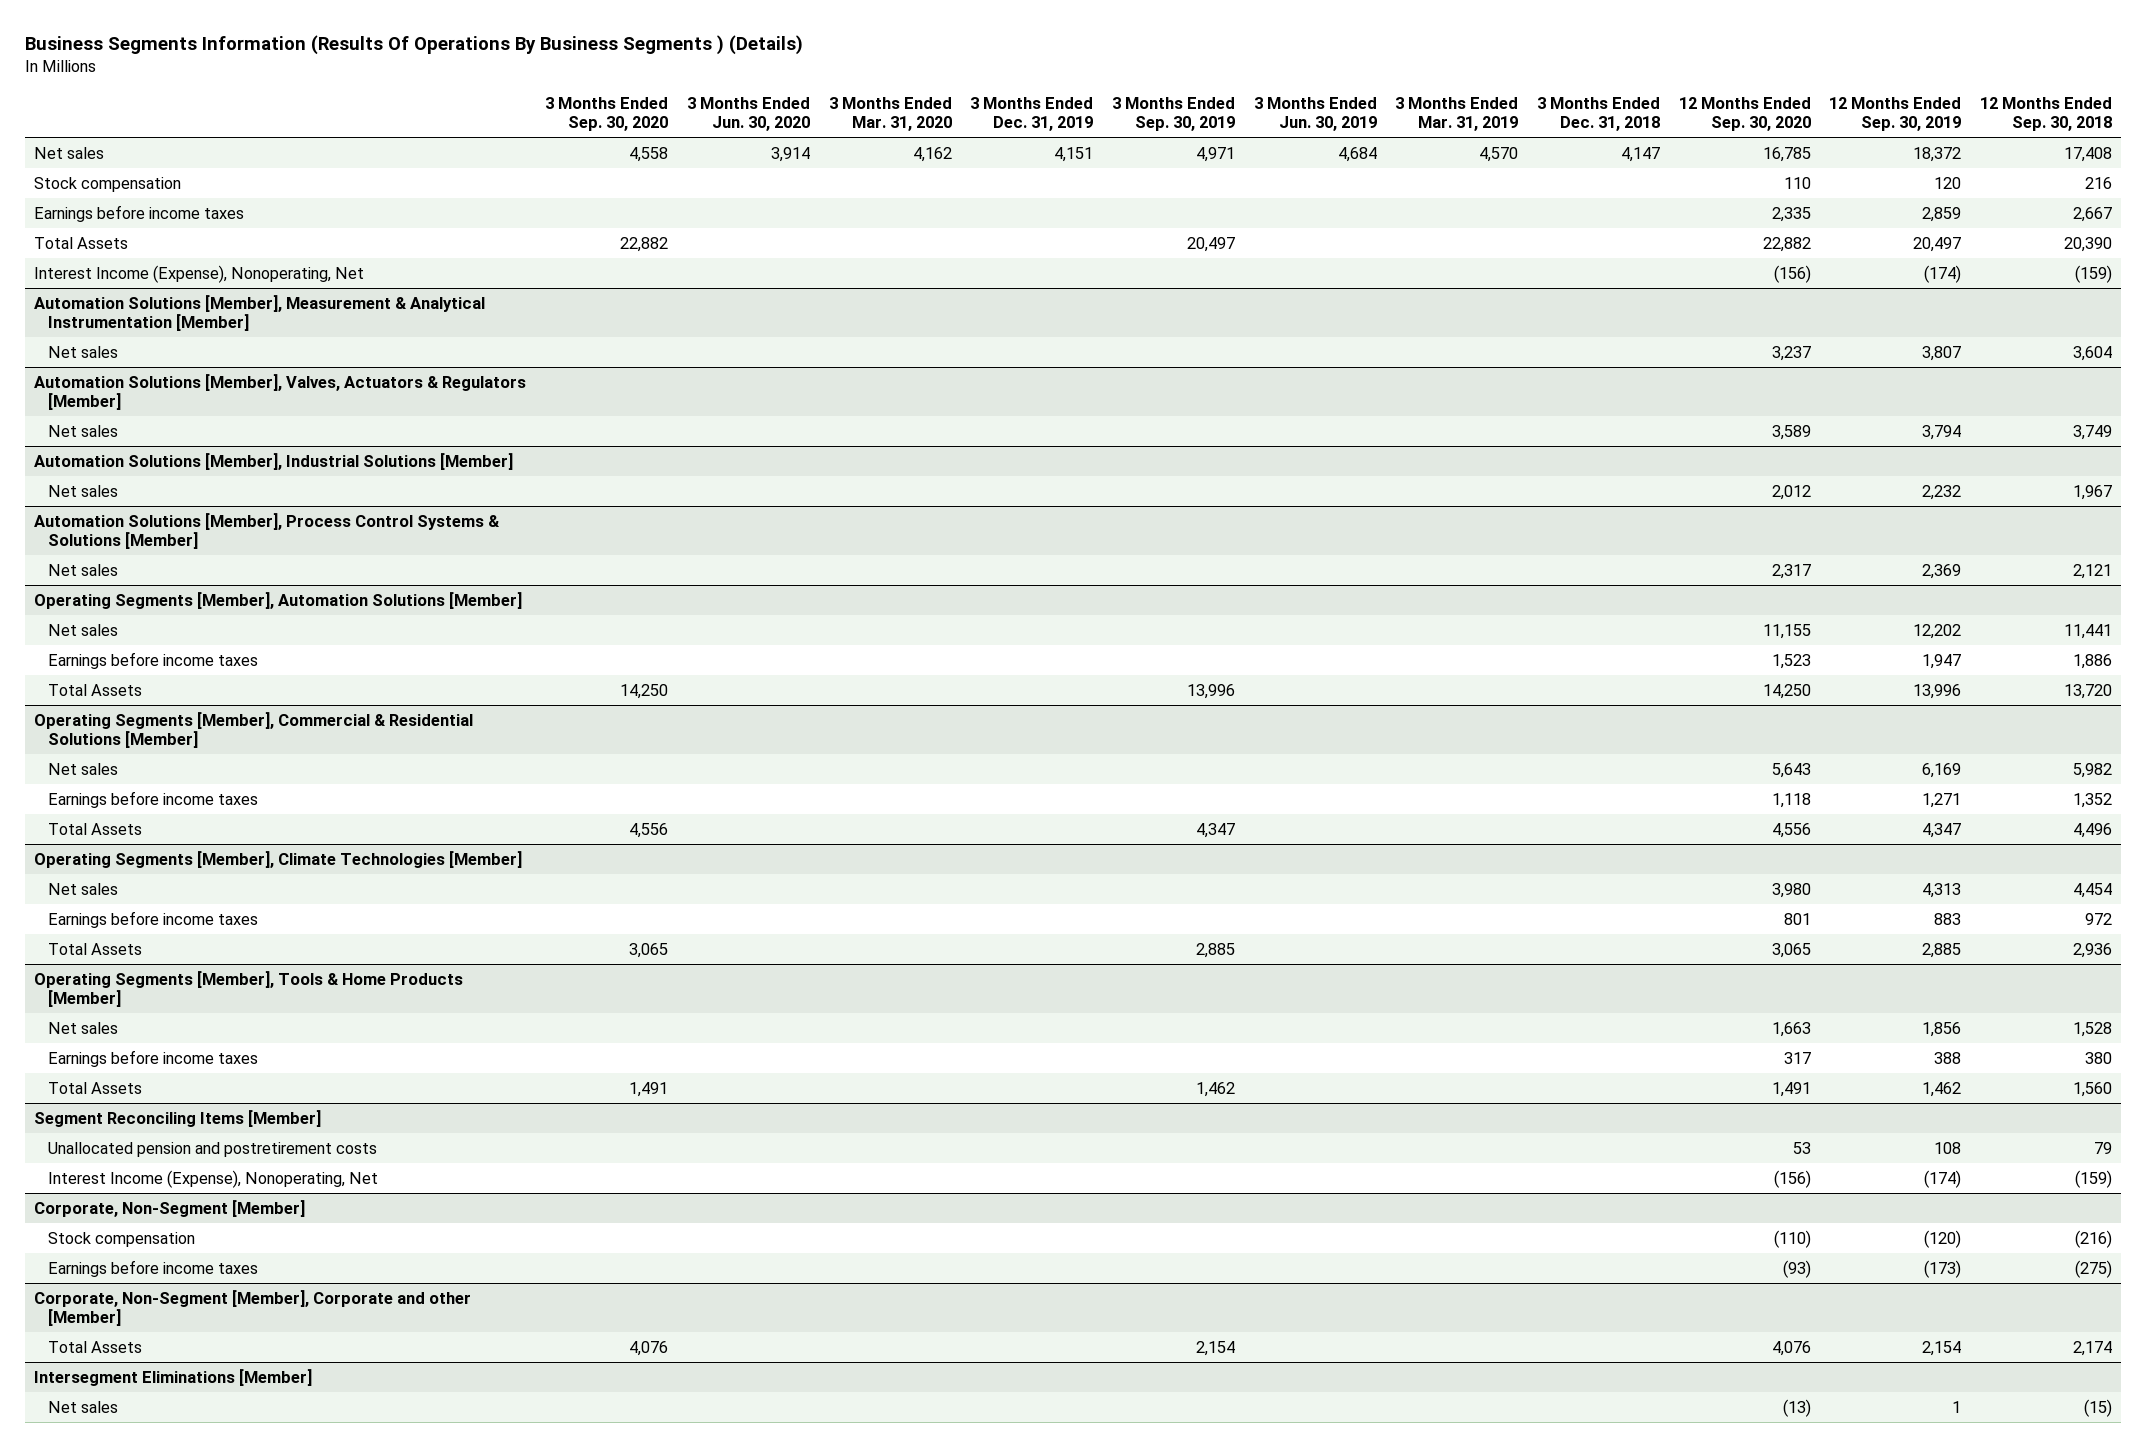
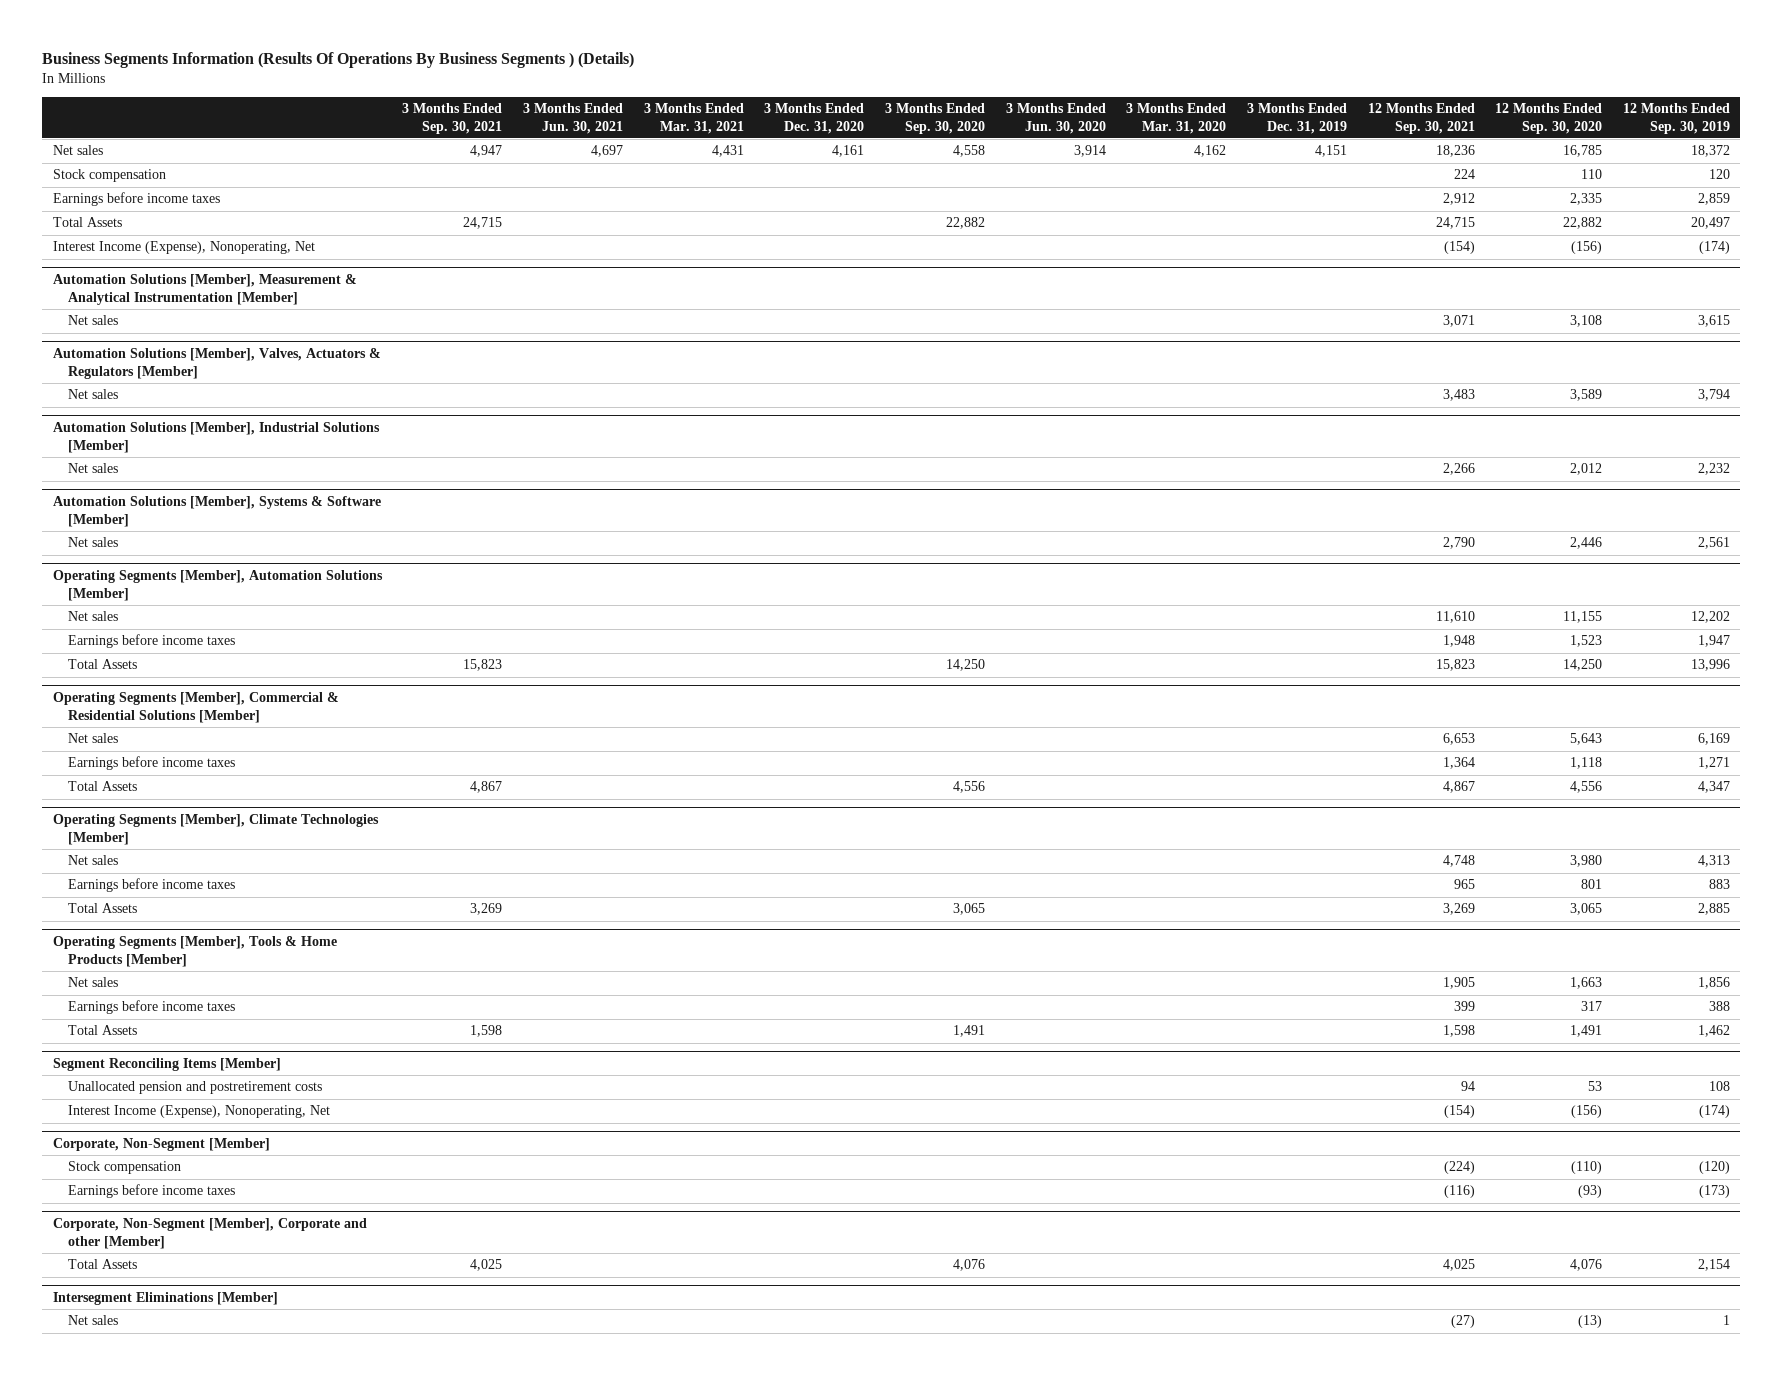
- | 3 Months Ended Sep. 30, 2020 | 3 Months Ended Jun. 30, 2020 | 3 Months Ended Mar. 31, 2020 | 3 Months Ended Dec. 31, 2019 | 3 Months Ended Sep. 30, 2019 | 3 Months Ended Jun. 30, 2019 | 3 Months Ended Mar. 31, 2019 | 3 Months Ended Dec. 31, 2018 | 12 Months Ended Sep. 30, 2020 | 12 Months Ended Sep. 30, 2019 | 12 Months Ended Sep. 30, 2018
+ | 3 Months Ended Sep. 30, 2021 | 3 Months Ended Jun. 30, 2021 | 3 Months Ended Mar. 31, 2021 | 3 Months Ended Dec. 31, 2020 | 3 Months Ended Sep. 30, 2020 | 3 Months Ended Jun. 30, 2020 | 3 Months Ended Mar. 31, 2020 | 3 Months Ended Dec. 31, 2019 | 12 Months Ended Sep. 30, 2021 | 12 Months Ended Sep. 30, 2020 | 12 Months Ended Sep. 30, 2019
@ Automation Solutions [Member], Measurement & Analytical Instrumentation [Member]
- Net sales | | | | | | | | | 3,237 | 3,807 | 3,604
+ Net sales | | | | | | | | | 3,071 | 3,108 | 3,615
- Automation Solutions [Member], Process Control Systems & Solutions [Member]
- Net sales | | | | | | | | | 2,317 | 2,369 | 2,121
+ Automation Solutions [Member], Systems & Software [Member]
+ Net sales | | | | | | | | | 2,790 | 2,446 | 2,561

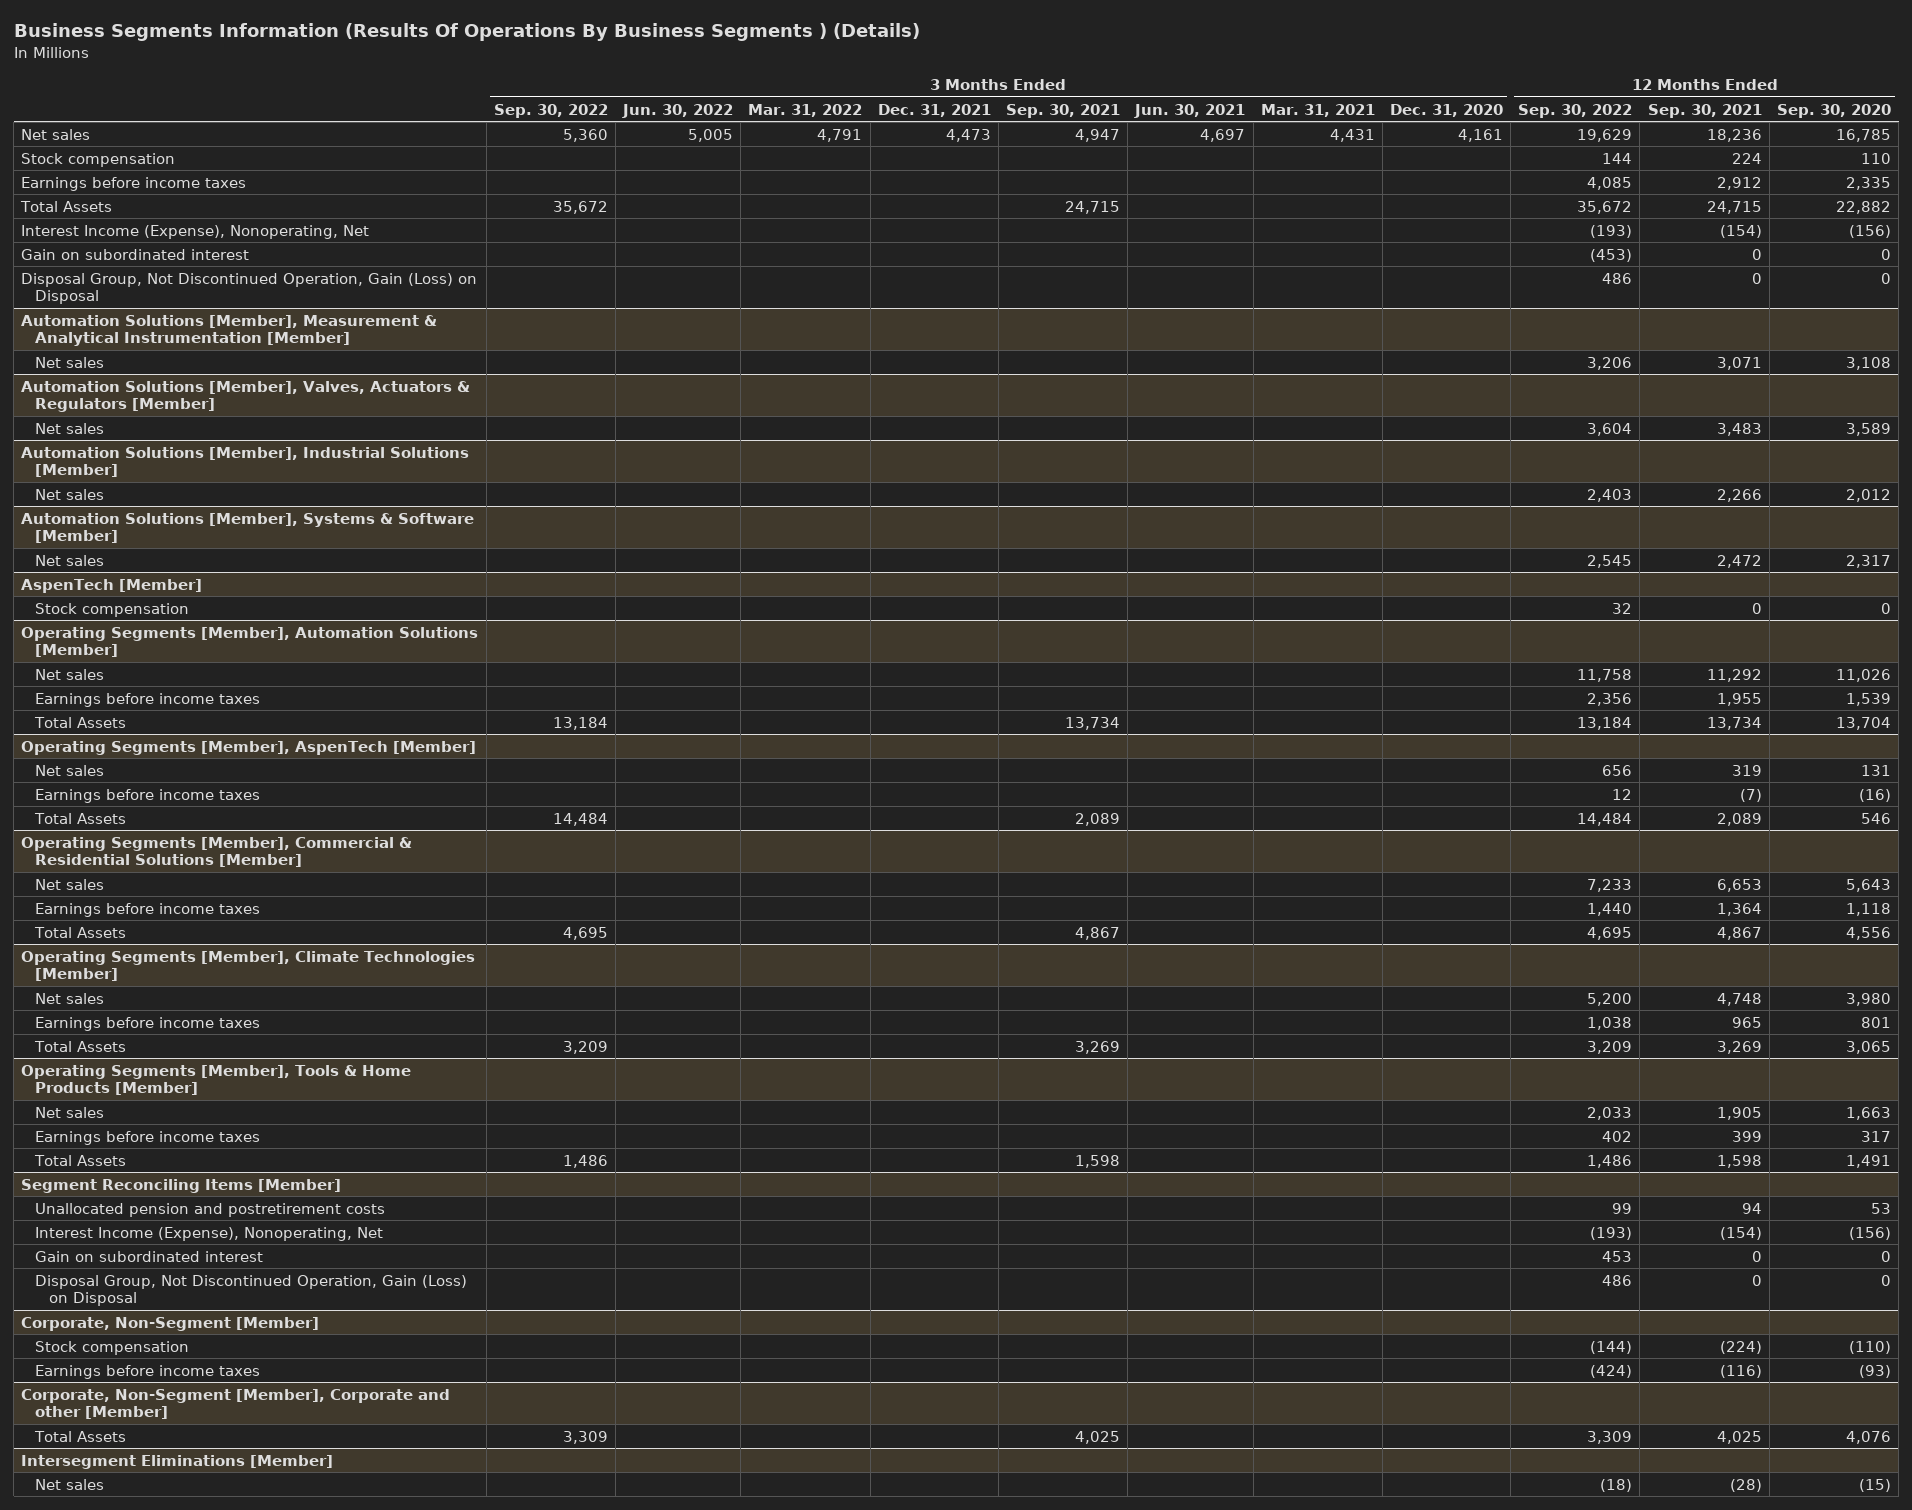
- | 3 Months Ended Sep. 30, 2021 | 3 Months Ended Jun. 30, 2021 | 3 Months Ended Mar. 31, 2021 | 3 Months Ended Dec. 31, 2020 | 3 Months Ended Sep. 30, 2020 | 3 Months Ended Jun. 30, 2020 | 3 Months Ended Mar. 31, 2020 | 3 Months Ended Dec. 31, 2019 | 12 Months Ended Sep. 30, 2021 | 12 Months Ended Sep. 30, 2020 | 12 Months Ended Sep. 30, 2019
+ | 3 Months Ended Sep. 30, 2022 | 3 Months Ended Jun. 30, 2022 | 3 Months Ended Mar. 31, 2022 | 3 Months Ended Dec. 31, 2021 | 3 Months Ended Sep. 30, 2021 | 3 Months Ended Jun. 30, 2021 | 3 Months Ended Mar. 31, 2021 | 3 Months Ended Dec. 31, 2020 | 12 Months Ended Sep. 30, 2022 | 12 Months Ended Sep. 30, 2021 | 12 Months Ended Sep. 30, 2020
+ Gain on subordinated interest | | | | | | | | | (453) | 0 | 0
+ Disposal Group, Not Discontinued Operation, Gain (Loss) on Disposal | | | | | | | | | 486 | 0 | 0
@ Automation Solutions [Member], Systems & Software [Member]
- Net sales | | | | | | | | | 2,790 | 2,446 | 2,561
+ Net sales | | | | | | | | | 2,545 | 2,472 | 2,317
+ AspenTech [Member]
+ Stock compensation | | | | | | | | | 32 | 0 | 0
@ Operating Segments [Member], Automation Solutions [Member]
- Net sales | | | | | | | | | 11,610 | 11,155 | 12,202
- Earnings before income taxes | | | | | | | | | 1,948 | 1,523 | 1,947
- Total Assets | 15,823 | | | | 14,250 | | | | 15,823 | 14,250 | 13,996
+ Net sales | | | | | | | | | 11,758 | 11,292 | 11,026
+ Earnings before income taxes | | | | | | | | | 2,356 | 1,955 | 1,539
+ Total Assets | 13,184 | | | | 13,734 | | | | 13,184 | 13,734 | 13,704
+ Operating Segments [Member], AspenTech [Member]
+ Net sales | | | | | | | | | 656 | 319 | 131
+ Earnings before income taxes | | | | | | | | | 12 | (7) | (16)
+ Total Assets | 14,484 | | | | 2,089 | | | | 14,484 | 2,089 | 546
@ Segment Reconciling Items [Member]
+ Gain on subordinated interest | | | | | | | | | 453 | 0 | 0
+ Disposal Group, Not Discontinued Operation, Gain (Loss) on Disposal | | | | | | | | | 486 | 0 | 0
@ Intersegment Eliminations [Member]
- Net sales | | | | | | | | | (27) | (13) | 1
+ Net sales | | | | | | | | | (18) | (28) | (15)

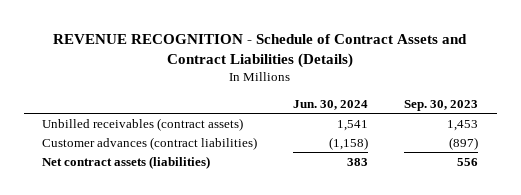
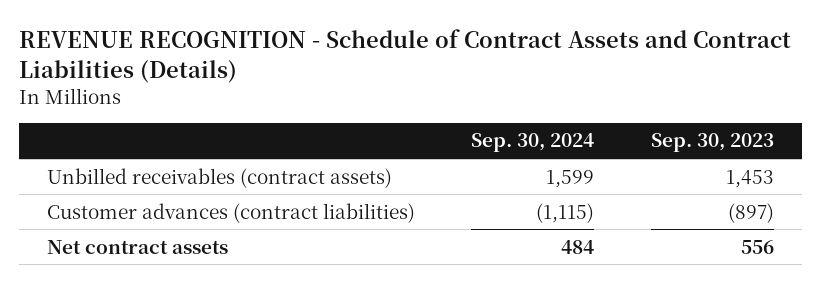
- | Jun. 30, 2024 | Sep. 30, 2023
+ | Sep. 30, 2024 | Sep. 30, 2023
- Net contract assets (liabilities) | 383 | 556
+ Net contract assets | 484 | 556

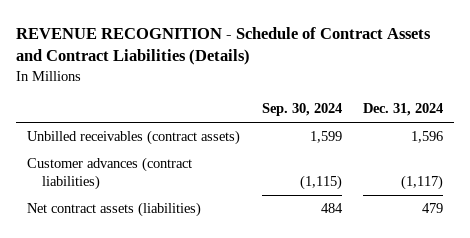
- | Sep. 30, 2024 | Sep. 30, 2023
+ | Sep. 30, 2024 | Dec. 31, 2024
- Net contract assets | 484 | 556
+ Net contract assets (liabilities) | 484 | 479

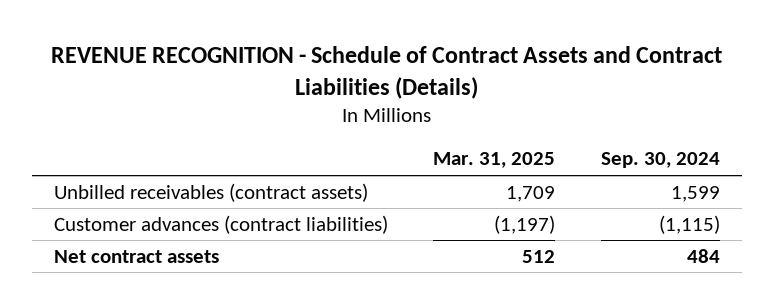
- | Sep. 30, 2024 | Dec. 31, 2024
+ | Mar. 31, 2025 | Sep. 30, 2024
- Net contract assets (liabilities) | 484 | 479
+ Net contract assets | 512 | 484

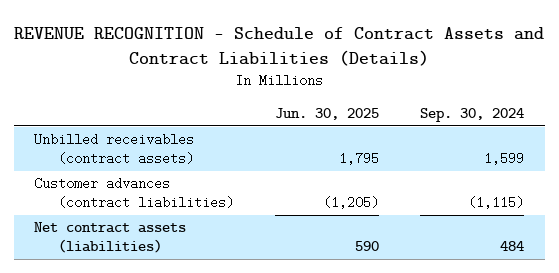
- | Mar. 31, 2025 | Sep. 30, 2024
+ | Jun. 30, 2025 | Sep. 30, 2024
- Net contract assets | 512 | 484
+ Net contract assets (liabilities) | 590 | 484

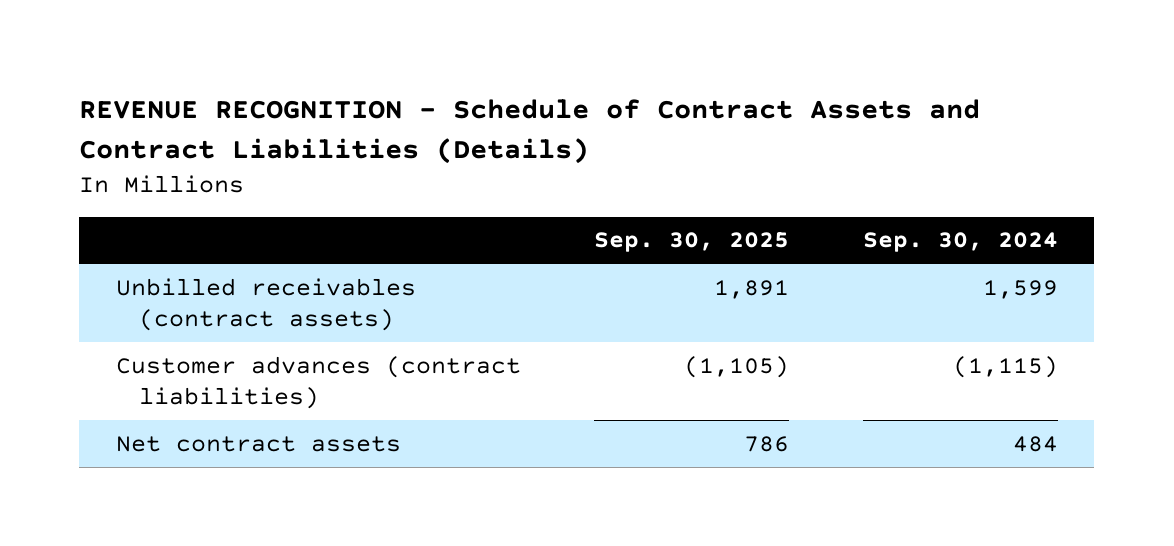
- | Jun. 30, 2025 | Sep. 30, 2024
+ | Sep. 30, 2025 | Sep. 30, 2024
- Net contract assets (liabilities) | 590 | 484
+ Net contract assets | 786 | 484

